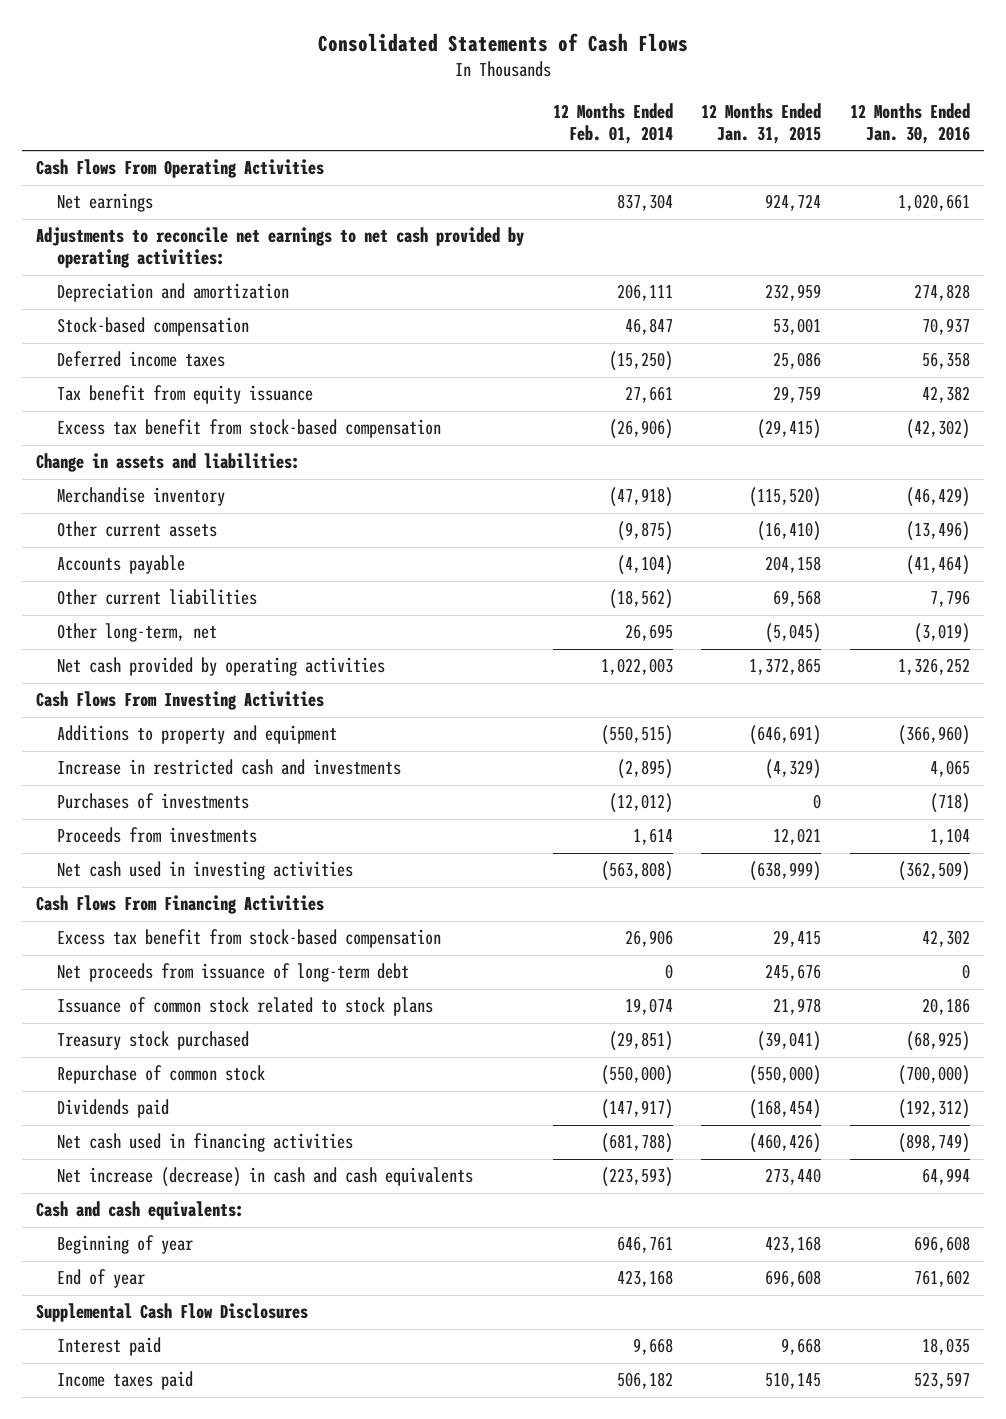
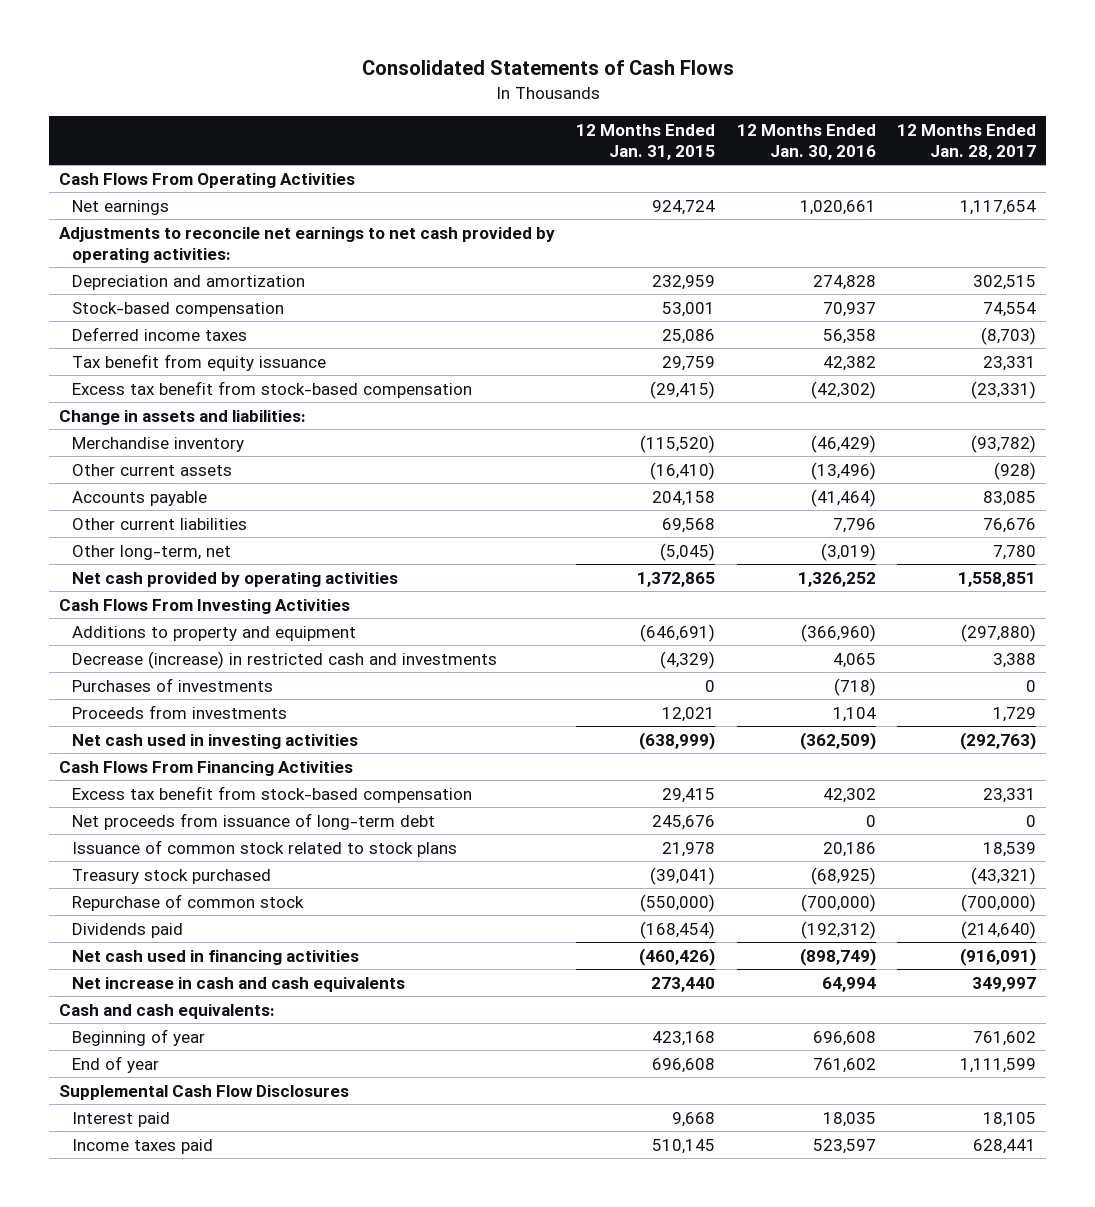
- | 12 Months Ended Feb. 01, 2014 | 12 Months Ended Jan. 31, 2015 | 12 Months Ended Jan. 30, 2016
+ | 12 Months Ended Jan. 31, 2015 | 12 Months Ended Jan. 30, 2016 | 12 Months Ended Jan. 28, 2017
- Increase in restricted cash and investments | (2,895) | (4,329) | 4,065
+ Decrease (increase) in restricted cash and investments | (4,329) | 4,065 | 3,388
- Net increase (decrease) in cash and cash equivalents | (223,593) | 273,440 | 64,994
+ Net increase in cash and cash equivalents | 273,440 | 64,994 | 349,997

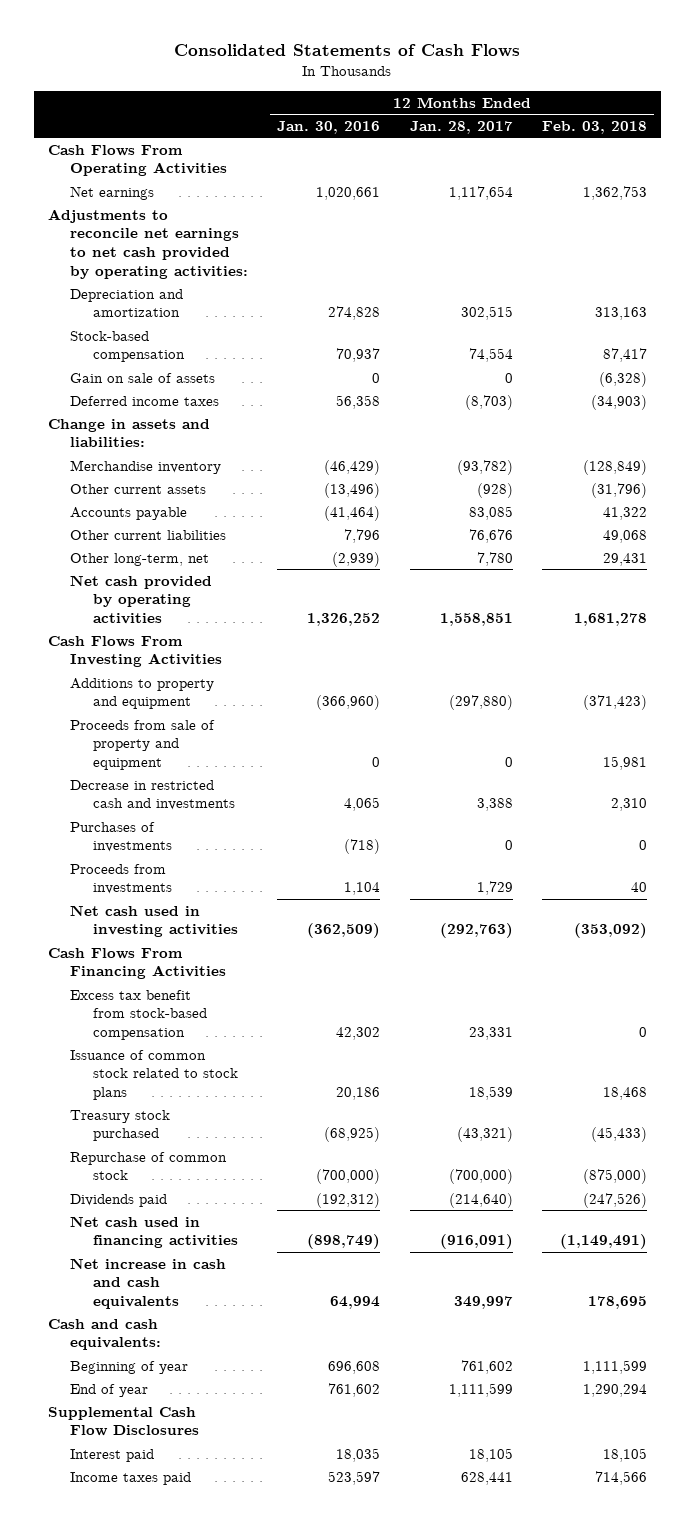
- | 12 Months Ended Jan. 31, 2015 | 12 Months Ended Jan. 30, 2016 | 12 Months Ended Jan. 28, 2017
+ | 12 Months Ended Jan. 30, 2016 | 12 Months Ended Jan. 28, 2017 | 12 Months Ended Feb. 03, 2018
+ Gain on sale of assets | 0 | 0 | (6,328)
- Tax benefit from equity issuance | 29,759 | 42,382 | 23,331
- Excess tax benefit from stock-based compensation | (29,415) | (42,302) | (23,331)
- Other long-term, net | (5,045) | (3,019) | 7,780
+ Other long-term, net | (2,939) | 7,780 | 29,431
- Decrease (increase) in restricted cash and investments | (4,329) | 4,065 | 3,388
+ Proceeds from sale of property and equipment | 0 | 0 | 15,981
+ Decrease in restricted cash and investments | 4,065 | 3,388 | 2,310
- Net proceeds from issuance of long-term debt | 245,676 | 0 | 0

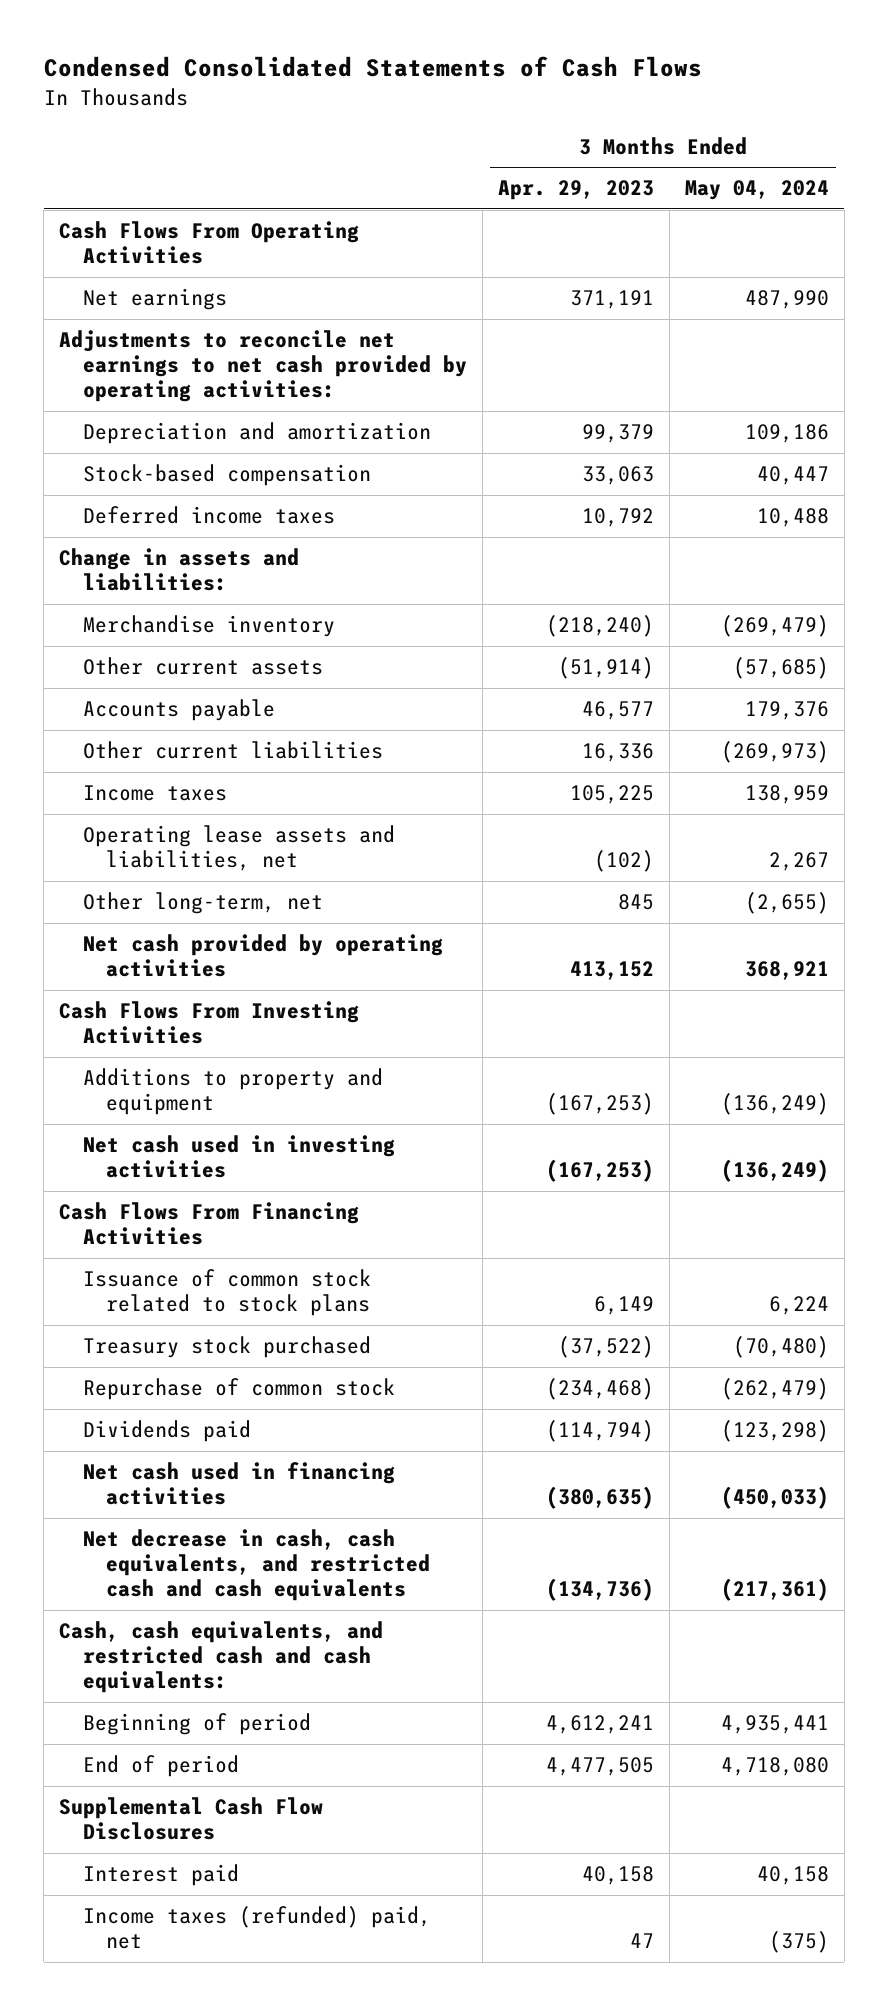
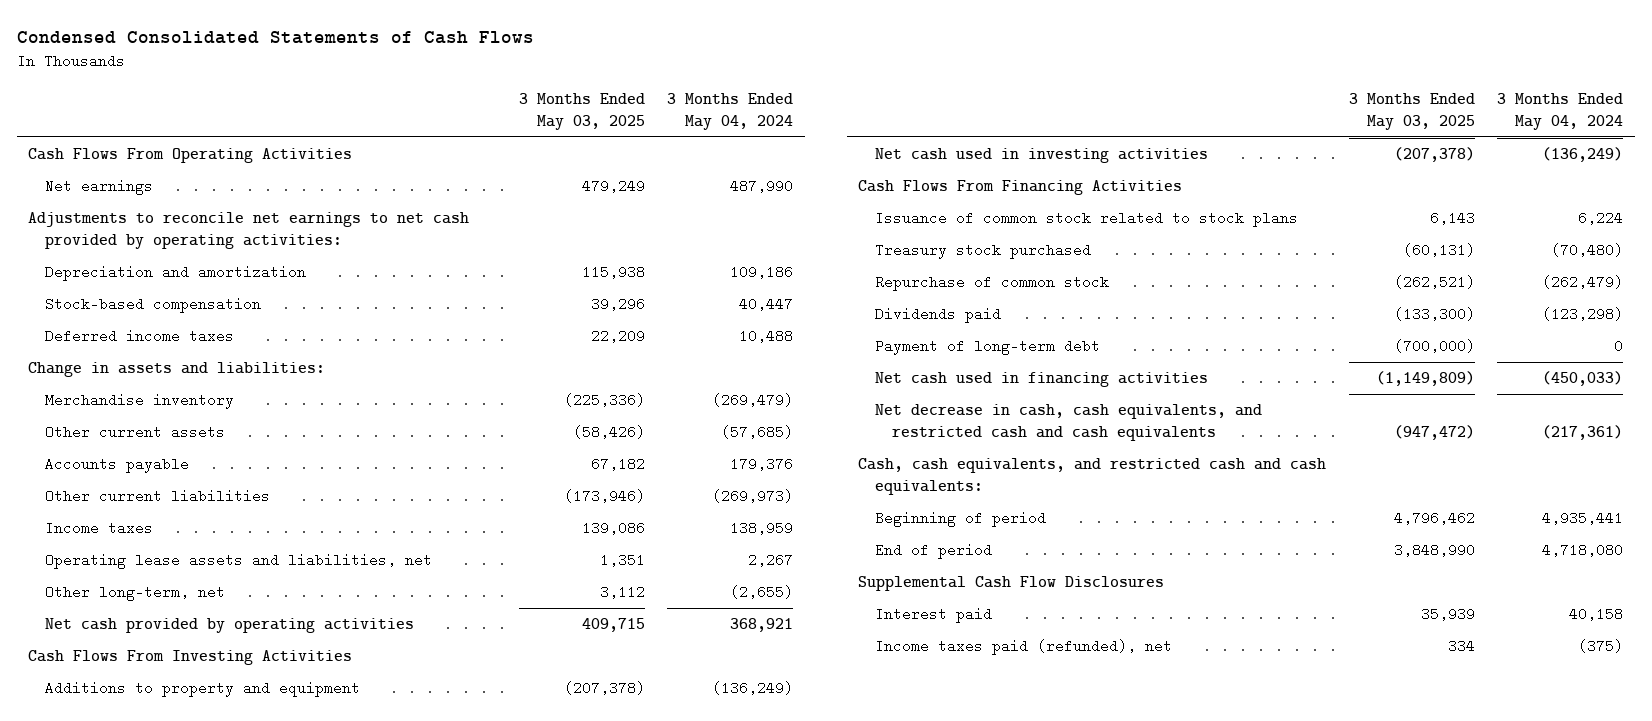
- | 3 Months Ended Apr. 29, 2023 | 3 Months Ended May 04, 2024
+ | 3 Months Ended May 03, 2025 | 3 Months Ended May 04, 2024
+ Payment of long-term debt | (700,000) | 0
- Income taxes (refunded) paid, net | 47 | (375)
+ Income taxes paid (refunded), net | 334 | (375)

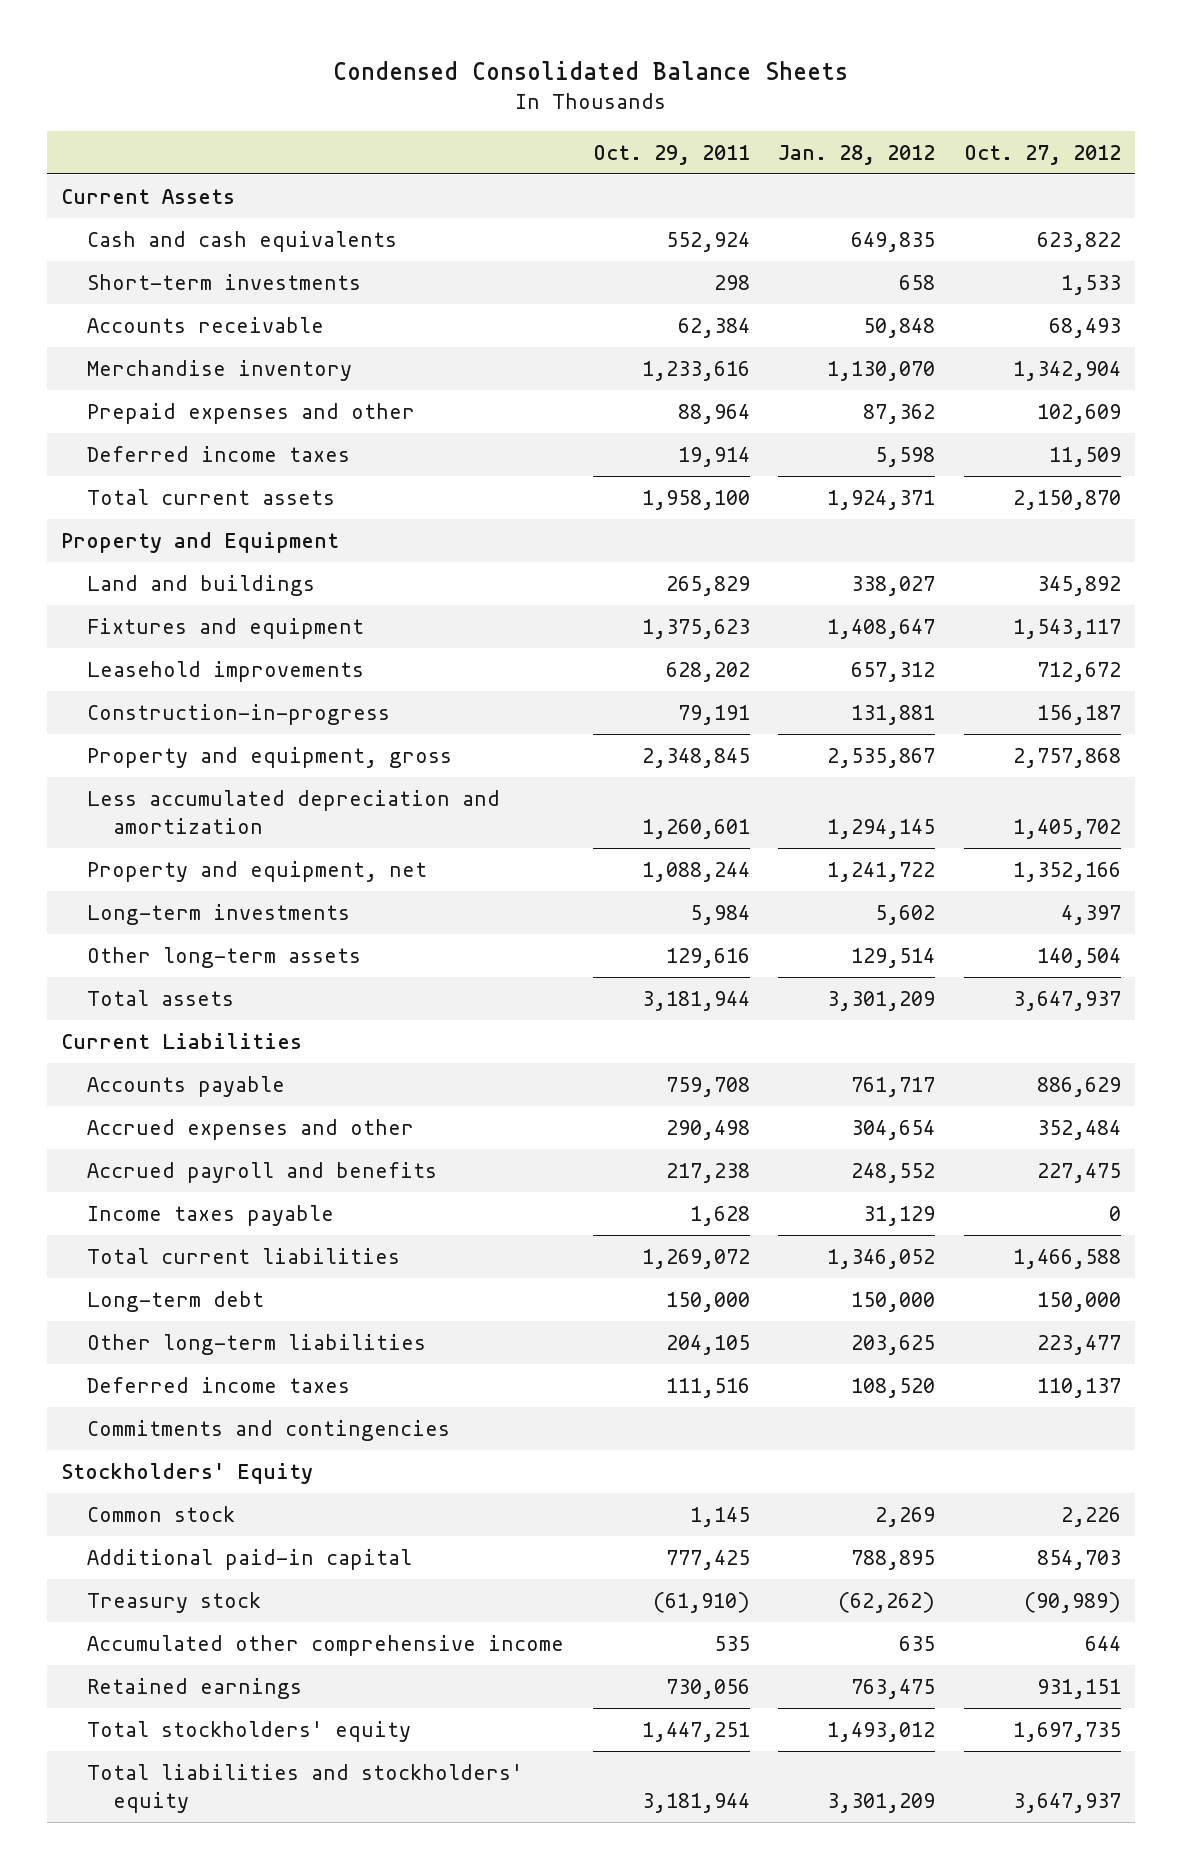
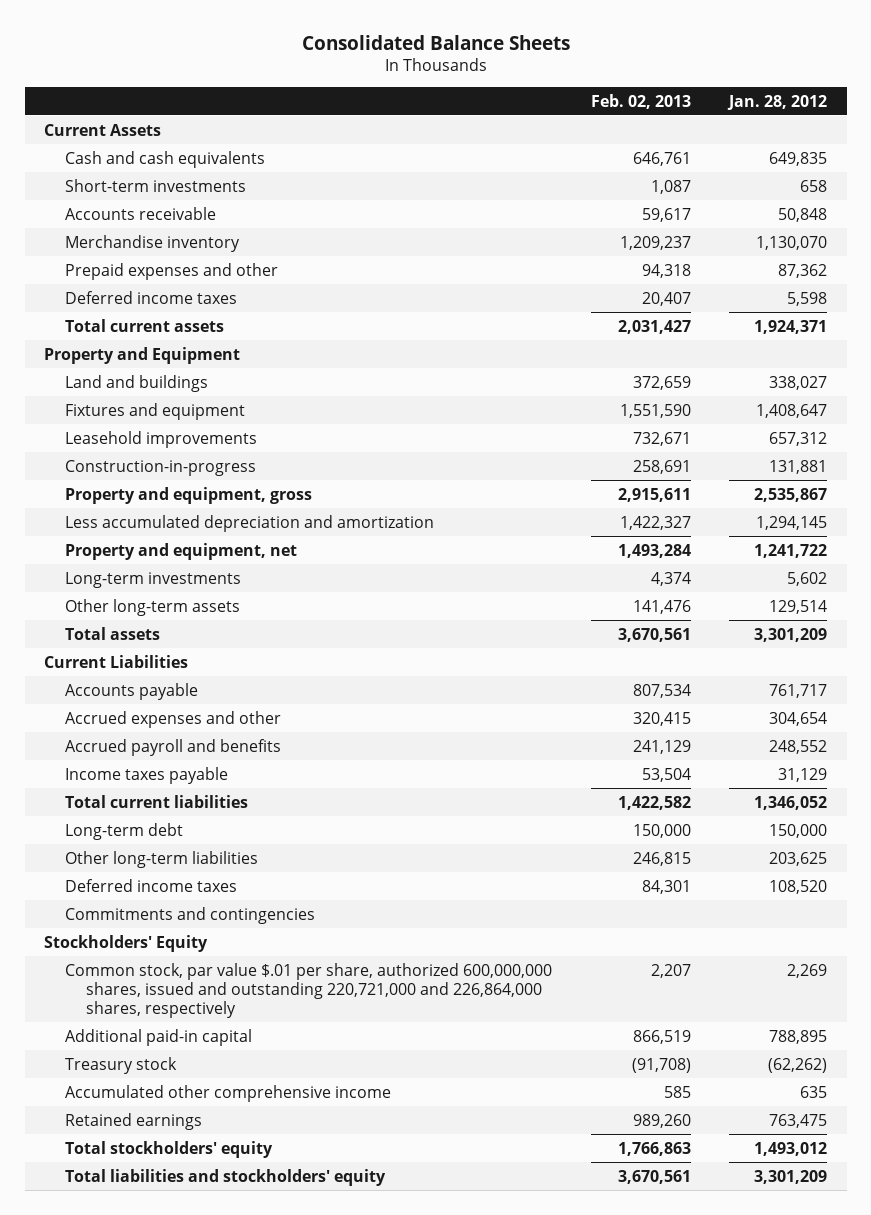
- Condensed Consolidated Balance Sheets
+ Consolidated Balance Sheets
- | Oct. 29, 2011 | Jan. 28, 2012 | Oct. 27, 2012
+ | Feb. 02, 2013 | Jan. 28, 2012
- Common stock | 1,145 | 2,269 | 2,226
+ Common stock, par value $.01 per share, authorized 600,000,000 shares, issued and outstanding 220,721,000 and 226,864,000 shares, respectively | 2,207 | 2,269

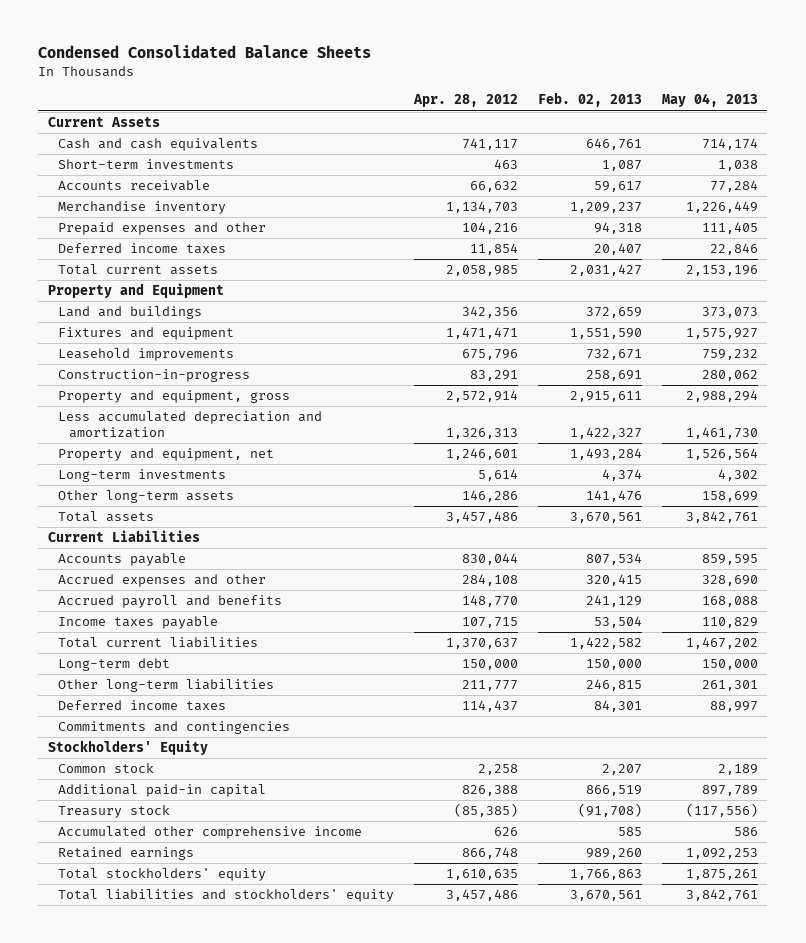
- Consolidated Balance Sheets
+ Condensed Consolidated Balance Sheets
- | Feb. 02, 2013 | Jan. 28, 2012
+ | Apr. 28, 2012 | Feb. 02, 2013 | May 04, 2013
- Common stock, par value $.01 per share, authorized 600,000,000 shares, issued and outstanding 220,721,000 and 226,864,000 shares, respectively | 2,207 | 2,269
+ Common stock | 2,258 | 2,207 | 2,189

